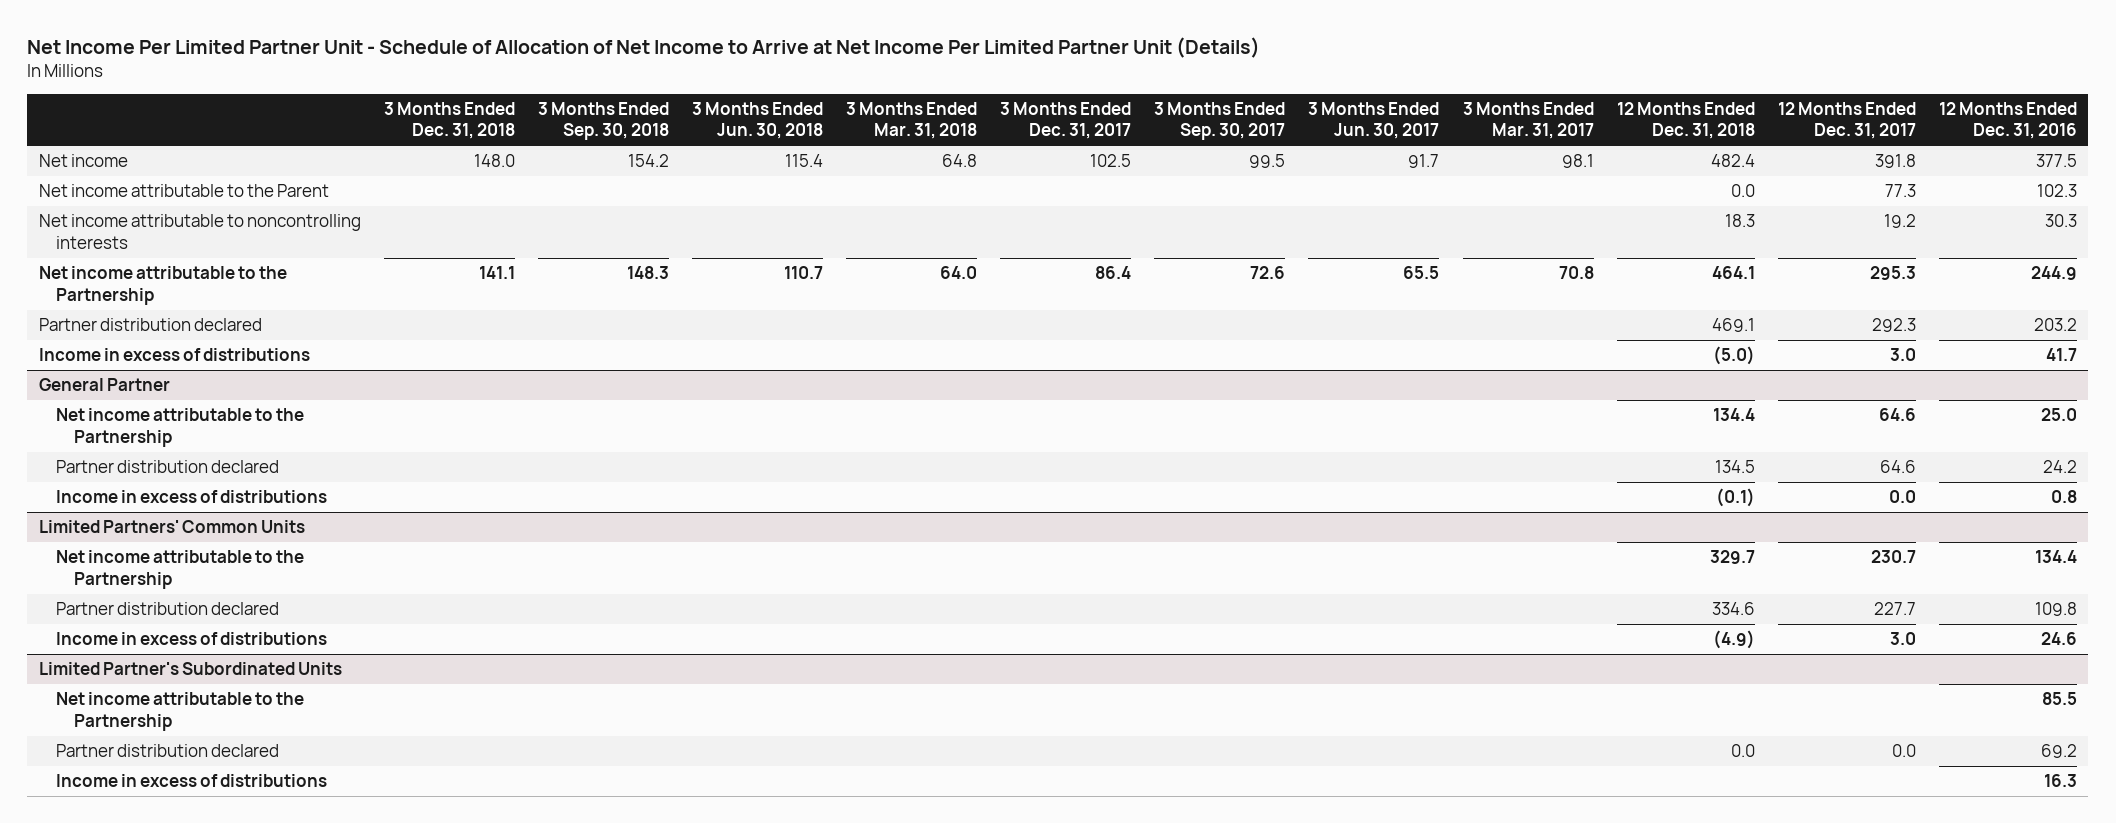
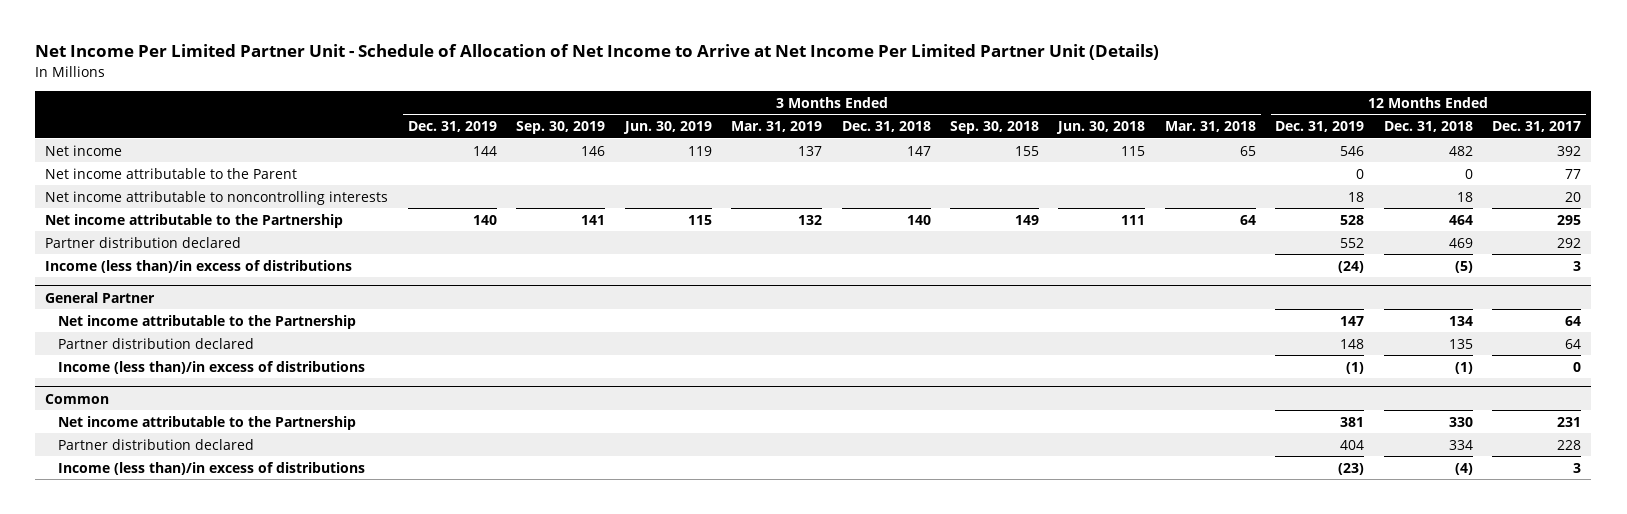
- | 3 Months Ended Dec. 31, 2018 | 3 Months Ended Sep. 30, 2018 | 3 Months Ended Jun. 30, 2018 | 3 Months Ended Mar. 31, 2018 | 3 Months Ended Dec. 31, 2017 | 3 Months Ended Sep. 30, 2017 | 3 Months Ended Jun. 30, 2017 | 3 Months Ended Mar. 31, 2017 | 12 Months Ended Dec. 31, 2018 | 12 Months Ended Dec. 31, 2017 | 12 Months Ended Dec. 31, 2016
+ | 3 Months Ended Dec. 31, 2019 | 3 Months Ended Sep. 30, 2019 | 3 Months Ended Jun. 30, 2019 | 3 Months Ended Mar. 31, 2019 | 3 Months Ended Dec. 31, 2018 | 3 Months Ended Sep. 30, 2018 | 3 Months Ended Jun. 30, 2018 | 3 Months Ended Mar. 31, 2018 | 12 Months Ended Dec. 31, 2019 | 12 Months Ended Dec. 31, 2018 | 12 Months Ended Dec. 31, 2017
- Net income | 148.0 | 154.2 | 115.4 | 64.8 | 102.5 | 99.5 | 91.7 | 98.1 | 482.4 | 391.8 | 377.5
- Net income attributable to the Parent | | | | | | | | | 0.0 | 77.3 | 102.3
- Net income attributable to noncontrolling interests | | | | | | | | | 18.3 | 19.2 | 30.3
- Net income attributable to the Partnership | 141.1 | 148.3 | 110.7 | 64.0 | 86.4 | 72.6 | 65.5 | 70.8 | 464.1 | 295.3 | 244.9
- Partner distribution declared | | | | | | | | | 469.1 | 292.3 | 203.2
- Income in excess of distributions | | | | | | | | | (5.0) | 3.0 | 41.7
+ Net income | 144 | 146 | 119 | 137 | 147 | 155 | 115 | 65 | 546 | 482 | 392
+ Net income attributable to the Parent | | | | | | | | | 0 | 0 | 77
+ Net income attributable to noncontrolling interests | | | | | | | | | 18 | 18 | 20
+ Net income attributable to the Partnership | 140 | 141 | 115 | 132 | 140 | 149 | 111 | 64 | 528 | 464 | 295
+ Partner distribution declared | | | | | | | | | 552 | 469 | 292
+ Income (less than)/in excess of distributions | | | | | | | | | (24) | (5) | 3
@ General Partner
- Net income attributable to the Partnership | | | | | | | | | 134.4 | 64.6 | 25.0
- Partner distribution declared | | | | | | | | | 134.5 | 64.6 | 24.2
- Income in excess of distributions | | | | | | | | | (0.1) | 0.0 | 0.8
- Limited Partners' Common Units
- Net income attributable to the Partnership | | | | | | | | | 329.7 | 230.7 | 134.4
- Partner distribution declared | | | | | | | | | 334.6 | 227.7 | 109.8
- Income in excess of distributions | | | | | | | | | (4.9) | 3.0 | 24.6
- Limited Partner's Subordinated Units
- Net income attributable to the Partnership | | | | | | | | | | | 85.5
- Partner distribution declared | | | | | | | | | 0.0 | 0.0 | 69.2
- Income in excess of distributions | | | | | | | | | | | 16.3
@ General Partner
+ Net income attributable to the Partnership | | | | | | | | | 147 | 134 | 64
+ Partner distribution declared | | | | | | | | | 148 | 135 | 64
+ Income (less than)/in excess of distributions | | | | | | | | | (1) | (1) | 0
+ Common
+ Net income attributable to the Partnership | | | | | | | | | 381 | 330 | 231
+ Partner distribution declared | | | | | | | | | 404 | 334 | 228
+ Income (less than)/in excess of distributions | | | | | | | | | (23) | (4) | 3

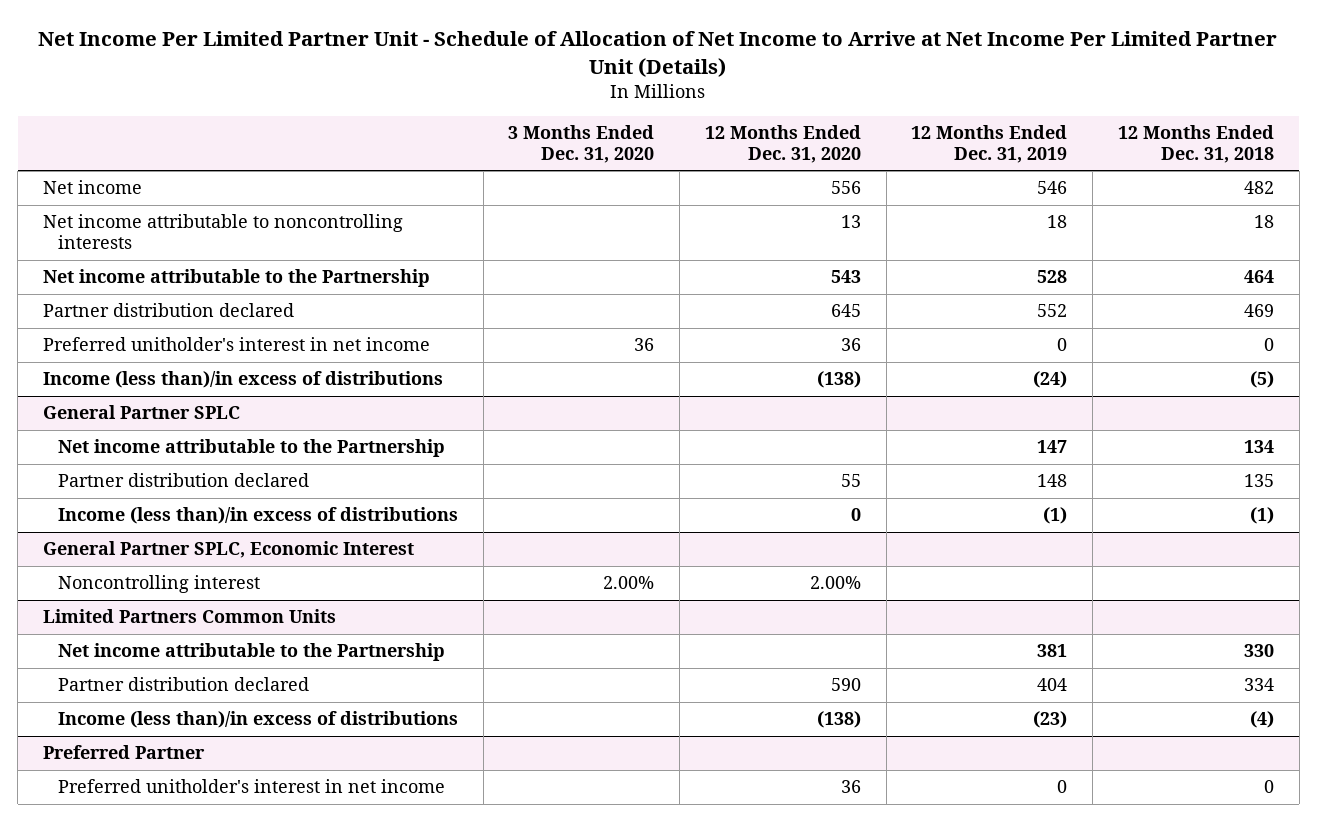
- | 3 Months Ended Dec. 31, 2019 | 3 Months Ended Sep. 30, 2019 | 3 Months Ended Jun. 30, 2019 | 3 Months Ended Mar. 31, 2019 | 3 Months Ended Dec. 31, 2018 | 3 Months Ended Sep. 30, 2018 | 3 Months Ended Jun. 30, 2018 | 3 Months Ended Mar. 31, 2018 | 12 Months Ended Dec. 31, 2019 | 12 Months Ended Dec. 31, 2018 | 12 Months Ended Dec. 31, 2017
+ | 3 Months Ended Dec. 31, 2020 | 12 Months Ended Dec. 31, 2020 | 12 Months Ended Dec. 31, 2019 | 12 Months Ended Dec. 31, 2018
- Net income attributable to the Parent | | | | | | | | | 0 | 0 | 77
+ Preferred unitholder's interest in net income | 36 | 36 | 0 | 0
- General Partner
+ General Partner SPLC
- Common
+ General Partner SPLC, Economic Interest
+ Noncontrolling interest | 2.00% | 2.00% | |
+ Limited Partners Common Units
+ Preferred Partner
+ Preferred unitholder's interest in net income | | 36 | 0 | 0

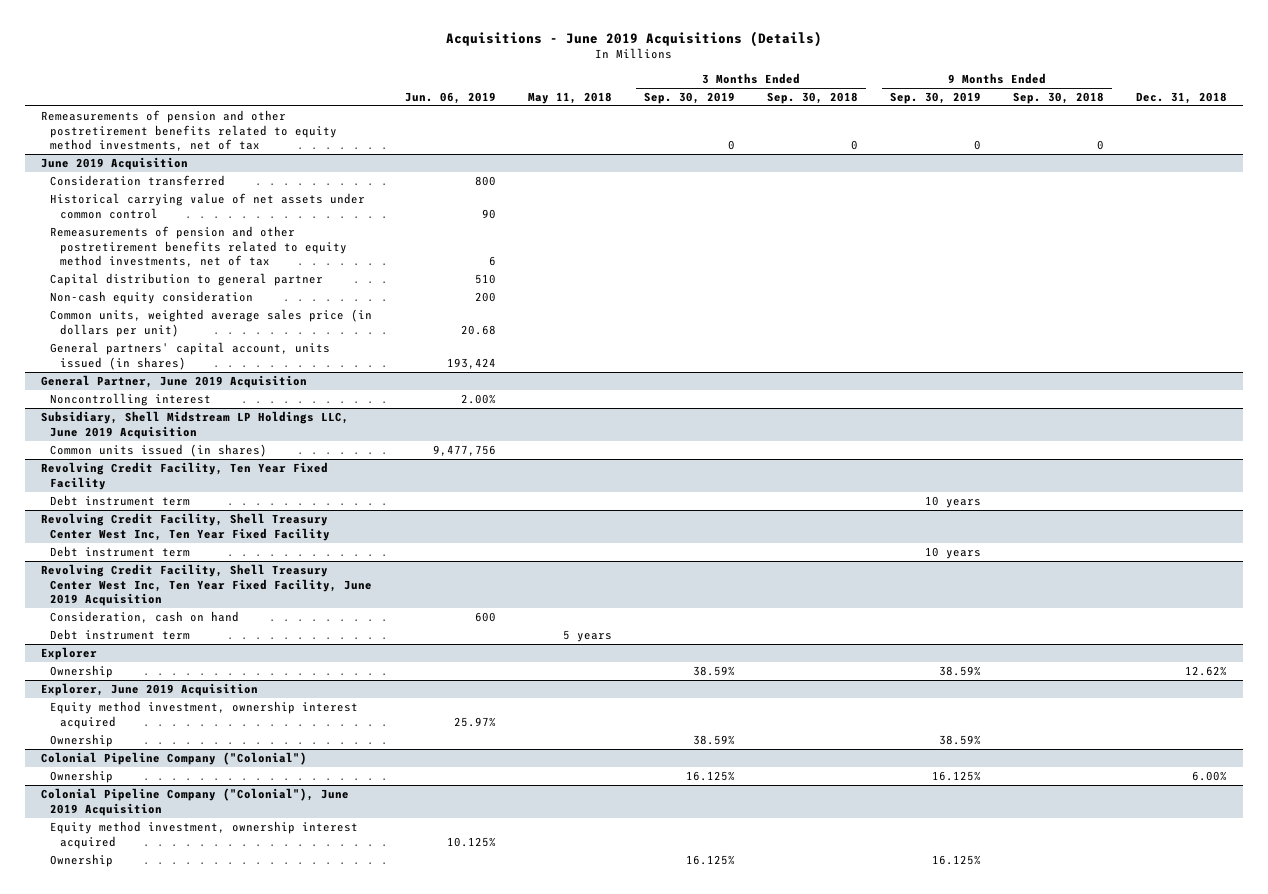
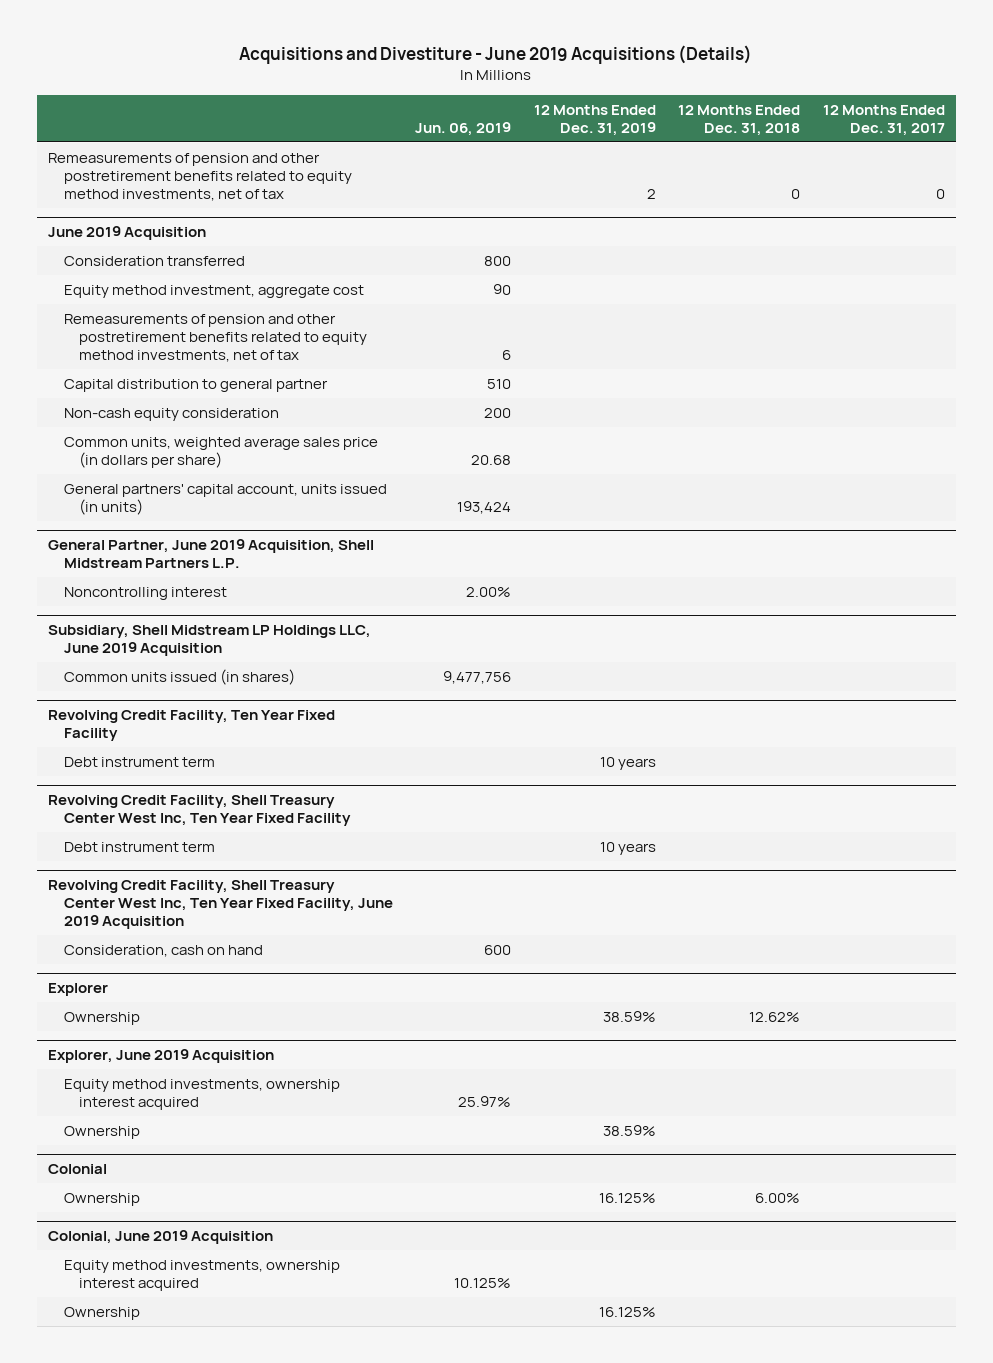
- Acquisitions - June 2019 Acquisitions (Details)
+ Acquisitions and Divestiture - June 2019 Acquisitions (Details)
- | Jun. 06, 2019 | May 11, 2018 | 3 Months Ended Sep. 30, 2019 | 3 Months Ended Sep. 30, 2018 | 9 Months Ended Sep. 30, 2019 | 9 Months Ended Sep. 30, 2018 | Dec. 31, 2018
+ | Jun. 06, 2019 | 12 Months Ended Dec. 31, 2019 | 12 Months Ended Dec. 31, 2018 | 12 Months Ended Dec. 31, 2017
@ June 2019 Acquisition
- Historical carrying value of net assets under common control | 90 | | | | | |
+ Equity method investment, aggregate cost | 90 | | |
- Common units, weighted average sales price (in dollars per unit) | 20.68 | | | | | |
- General partners' capital account, units issued (in shares) | 193,424 | | | | | |
- General Partner, June 2019 Acquisition
@ June 2019 Acquisition
+ Common units, weighted average sales price (in dollars per share) | 20.68 | | |
+ General partners' capital account, units issued (in units) | 193,424 | | |
+ General Partner, June 2019 Acquisition, Shell Midstream Partners L.P.
@ Revolving Credit Facility, Shell Treasury Center West Inc, Ten Year Fixed Facility, June 2019 Acquisition
- Debt instrument term | | 5 years | | | | |
@ Explorer, June 2019 Acquisition
- Equity method investment, ownership interest acquired | 25.97% | | | | | |
+ Equity method investments, ownership interest acquired | 25.97% | | |
- Colonial Pipeline Company ("Colonial")
+ Colonial
- Colonial Pipeline Company ("Colonial"), June 2019 Acquisition
- Equity method investment, ownership interest acquired | 10.125% | | | | | |
+ Colonial, June 2019 Acquisition
+ Equity method investments, ownership interest acquired | 10.125% | | |

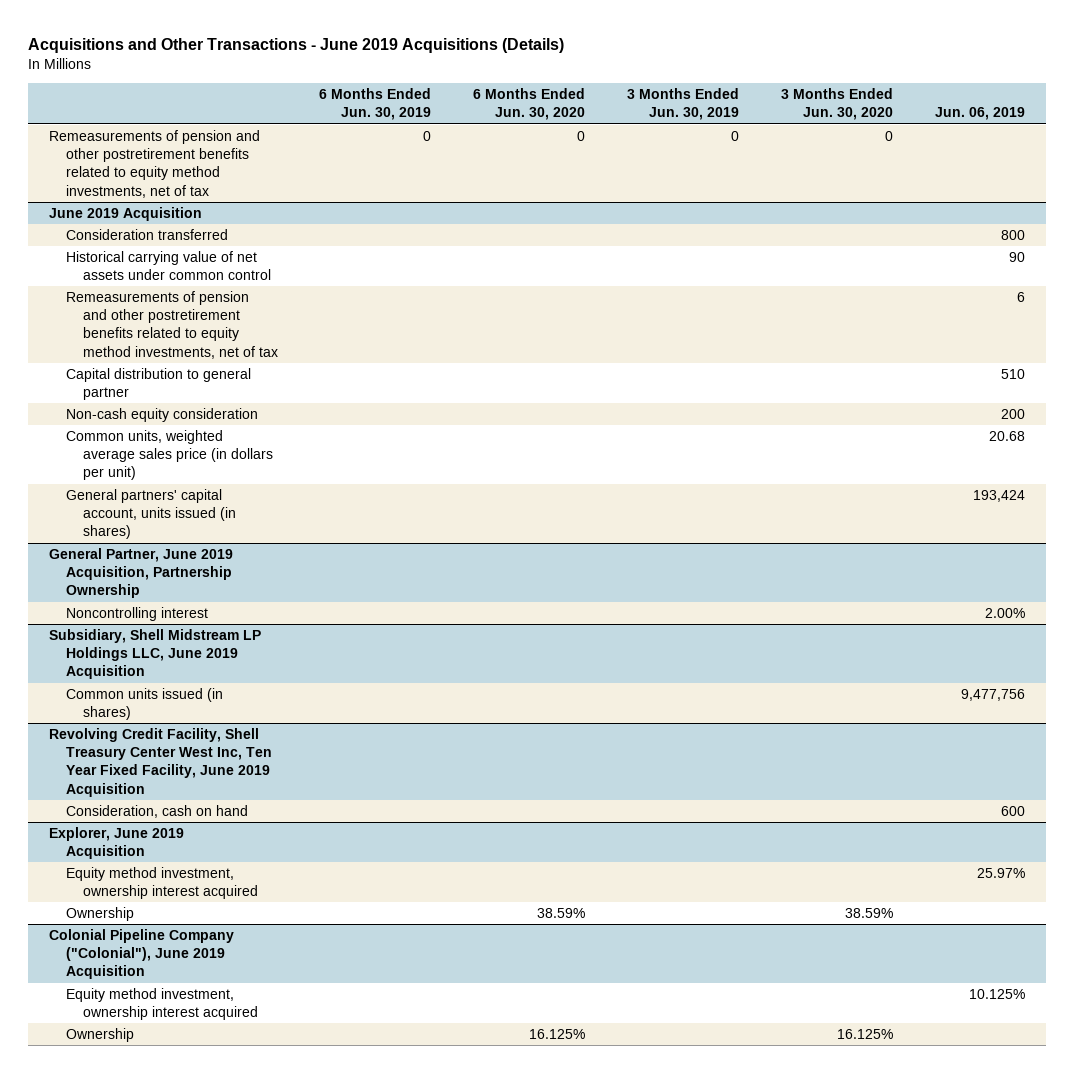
- Acquisitions and Divestiture - June 2019 Acquisitions (Details)
+ Acquisitions and Other Transactions - June 2019 Acquisitions (Details)
- | Jun. 06, 2019 | 12 Months Ended Dec. 31, 2019 | 12 Months Ended Dec. 31, 2018 | 12 Months Ended Dec. 31, 2017
+ | 6 Months Ended Jun. 30, 2019 | 6 Months Ended Jun. 30, 2020 | 3 Months Ended Jun. 30, 2019 | 3 Months Ended Jun. 30, 2020 | Jun. 06, 2019
@ June 2019 Acquisition
- Equity method investment, aggregate cost | 90 | | |
+ Historical carrying value of net assets under common control | | | | | 90
- Common units, weighted average sales price (in dollars per share) | 20.68 | | |
- General partners' capital account, units issued (in units) | 193,424 | | |
- General Partner, June 2019 Acquisition, Shell Midstream Partners L.P.
@ June 2019 Acquisition
+ Common units, weighted average sales price (in dollars per unit) | | | | | 20.68
+ General partners' capital account, units issued (in shares) | | | | | 193,424
+ General Partner, June 2019 Acquisition, Partnership Ownership
- Revolving Credit Facility, Ten Year Fixed Facility
- Debt instrument term | | 10 years | |
- Revolving Credit Facility, Shell Treasury Center West Inc, Ten Year Fixed Facility
- Debt instrument term | | 10 years | |
- Explorer
- Ownership | | 38.59% | 12.62% |
@ Explorer, June 2019 Acquisition
- Equity method investments, ownership interest acquired | 25.97% | | |
- Ownership | | 38.59% | |
- Colonial
@ Explorer, June 2019 Acquisition
+ Equity method investment, ownership interest acquired | | | | | 25.97%
- Colonial, June 2019 Acquisition
- Equity method investments, ownership interest acquired | 10.125% | | |
+ Colonial Pipeline Company ("Colonial"), June 2019 Acquisition
+ Equity method investment, ownership interest acquired | | | | | 10.125%

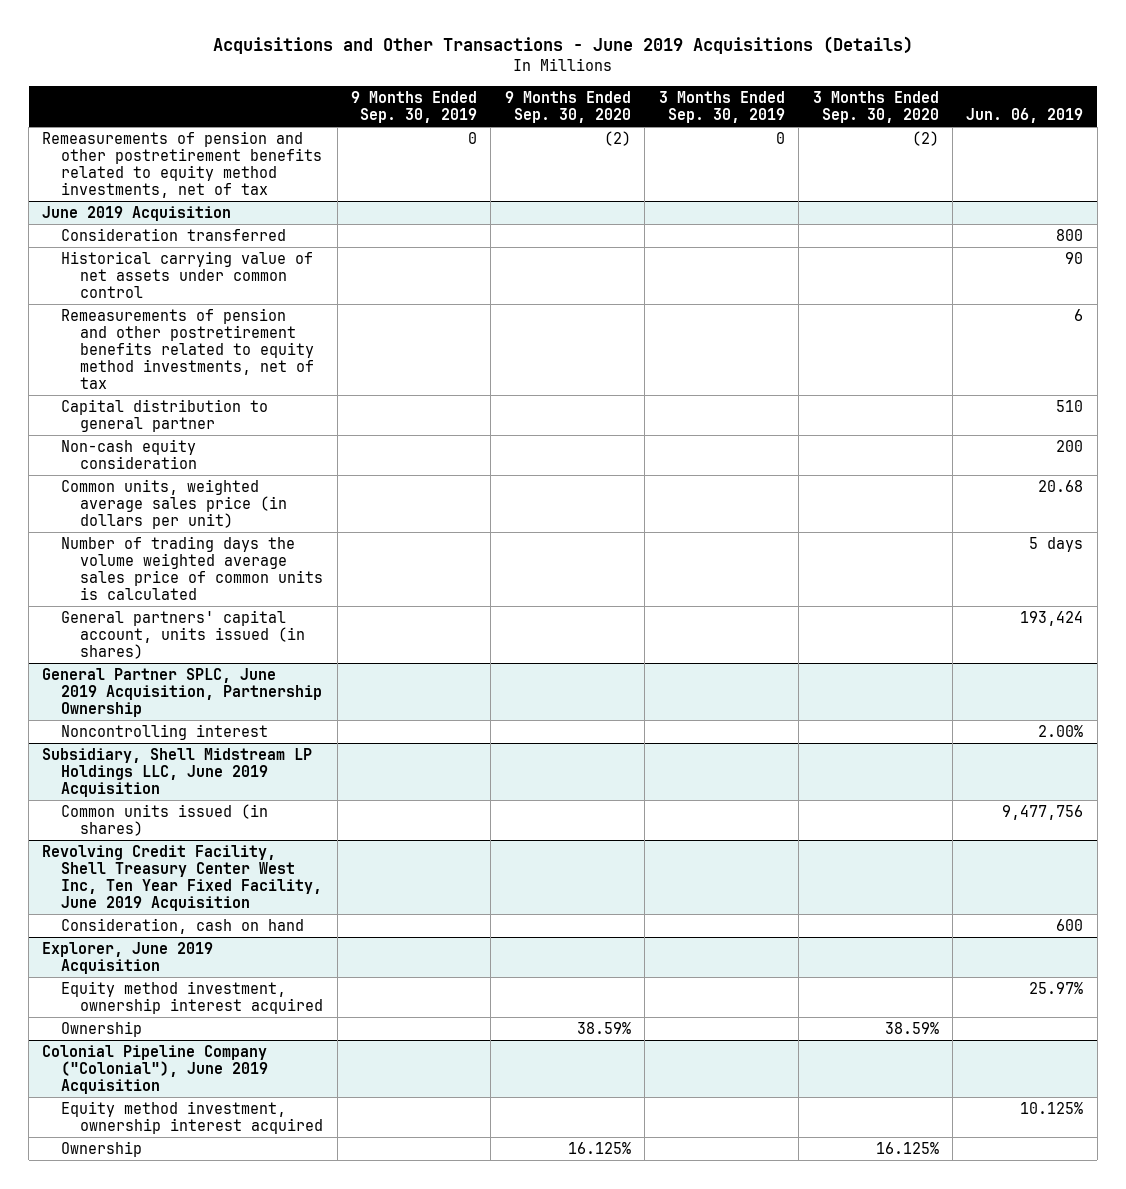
- | 6 Months Ended Jun. 30, 2019 | 6 Months Ended Jun. 30, 2020 | 3 Months Ended Jun. 30, 2019 | 3 Months Ended Jun. 30, 2020 | Jun. 06, 2019
+ | 9 Months Ended Sep. 30, 2019 | 9 Months Ended Sep. 30, 2020 | 3 Months Ended Sep. 30, 2019 | 3 Months Ended Sep. 30, 2020 | Jun. 06, 2019
@ June 2019 Acquisition
+ Number of trading days the volume weighted average sales price of common units is calculated | | | | | 5 days
- General Partner, June 2019 Acquisition, Partnership Ownership
+ General Partner SPLC, June 2019 Acquisition, Partnership Ownership

